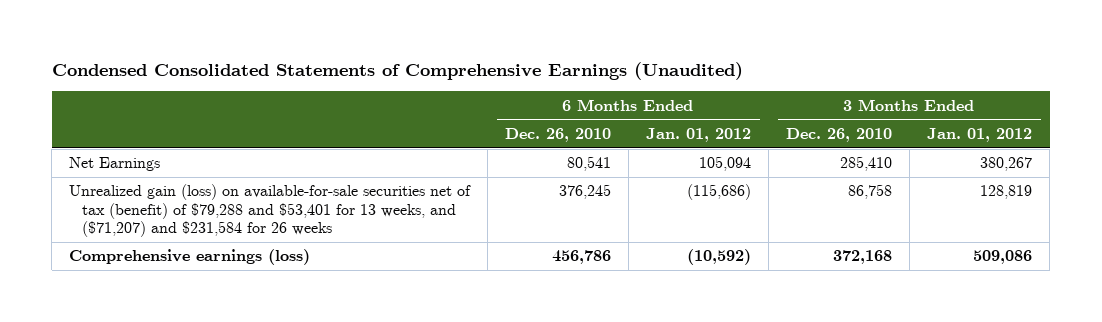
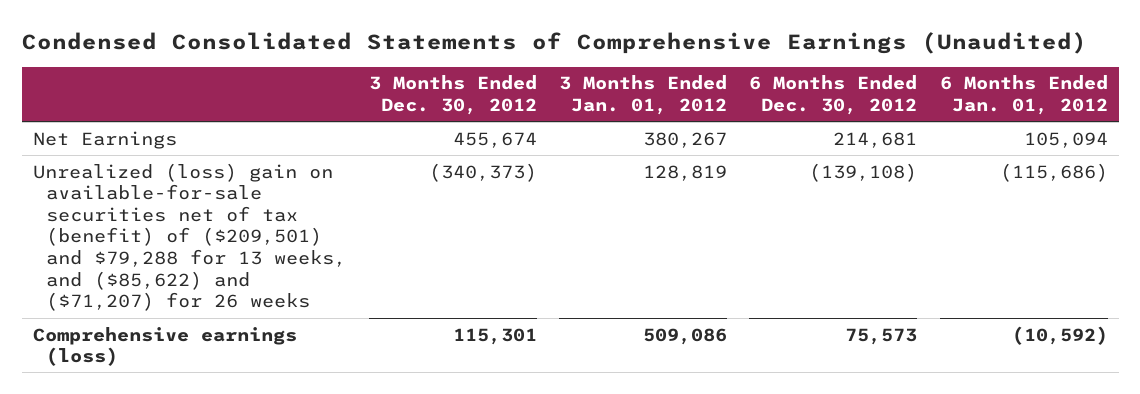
- | 6 Months Ended Dec. 26, 2010 | 6 Months Ended Jan. 01, 2012 | 3 Months Ended Dec. 26, 2010 | 3 Months Ended Jan. 01, 2012
+ | 3 Months Ended Dec. 30, 2012 | 3 Months Ended Jan. 01, 2012 | 6 Months Ended Dec. 30, 2012 | 6 Months Ended Jan. 01, 2012
- Unrealized gain (loss) on available-for-sale securities net of tax (benefit) of $79,288 and $53,401 for 13 weeks, and ($71,207) and $231,584 for 26 weeks | 376,245 | (115,686) | 86,758 | 128,819
+ Unrealized (loss) gain on available-for-sale securities net of tax (benefit) of ($209,501) and $79,288 for 13 weeks, and ($85,622) and ($71,207) for 26 weeks | (340,373) | 128,819 | (139,108) | (115,686)

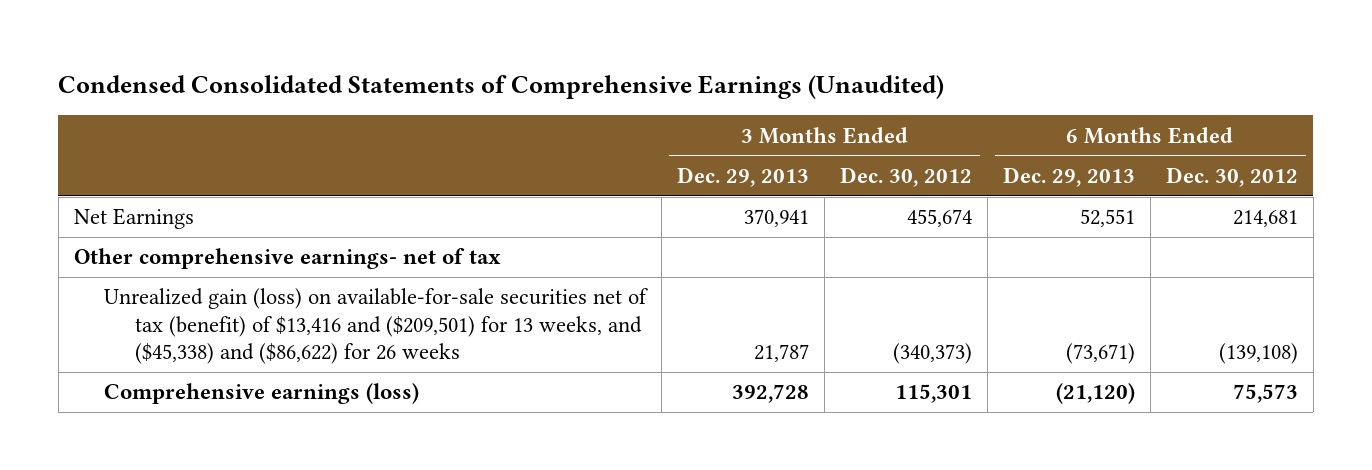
- | 3 Months Ended Dec. 30, 2012 | 3 Months Ended Jan. 01, 2012 | 6 Months Ended Dec. 30, 2012 | 6 Months Ended Jan. 01, 2012
+ | 3 Months Ended Dec. 29, 2013 | 3 Months Ended Dec. 30, 2012 | 6 Months Ended Dec. 29, 2013 | 6 Months Ended Dec. 30, 2012
- Unrealized (loss) gain on available-for-sale securities net of tax (benefit) of ($209,501) and $79,288 for 13 weeks, and ($85,622) and ($71,207) for 26 weeks | (340,373) | 128,819 | (139,108) | (115,686)
+ Other comprehensive earnings- net of tax
+ Unrealized gain (loss) on available-for-sale securities net of tax (benefit) of $13,416 and ($209,501) for 13 weeks, and ($45,338) and ($86,622) for 26 weeks | 21,787 | (340,373) | (73,671) | (139,108)

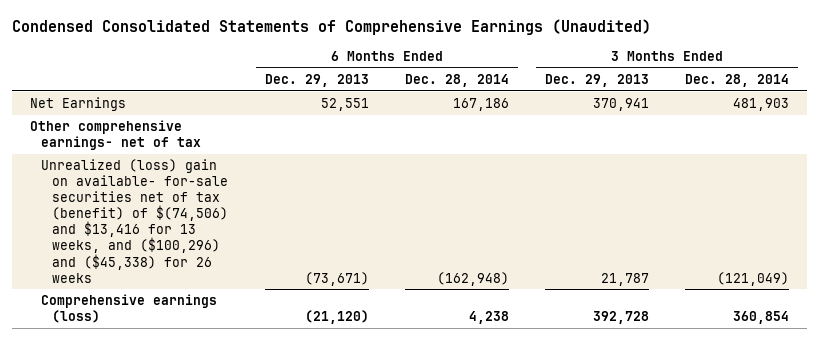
- | 3 Months Ended Dec. 29, 2013 | 3 Months Ended Dec. 30, 2012 | 6 Months Ended Dec. 29, 2013 | 6 Months Ended Dec. 30, 2012
+ | 6 Months Ended Dec. 29, 2013 | 6 Months Ended Dec. 28, 2014 | 3 Months Ended Dec. 29, 2013 | 3 Months Ended Dec. 28, 2014
- Unrealized gain (loss) on available-for-sale securities net of tax (benefit) of $13,416 and ($209,501) for 13 weeks, and ($45,338) and ($86,622) for 26 weeks | 21,787 | (340,373) | (73,671) | (139,108)
+ Unrealized (loss) gain on available- for-sale securities net of tax (benefit) of $(74,506) and $13,416 for 13 weeks, and ($100,296) and ($45,338) for 26 weeks | (73,671) | (162,948) | 21,787 | (121,049)

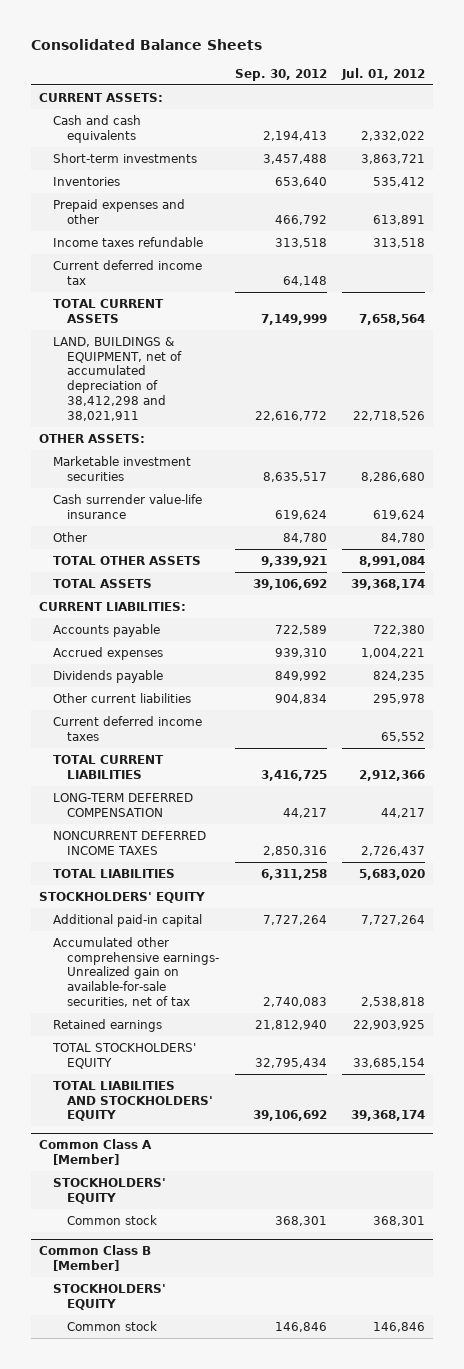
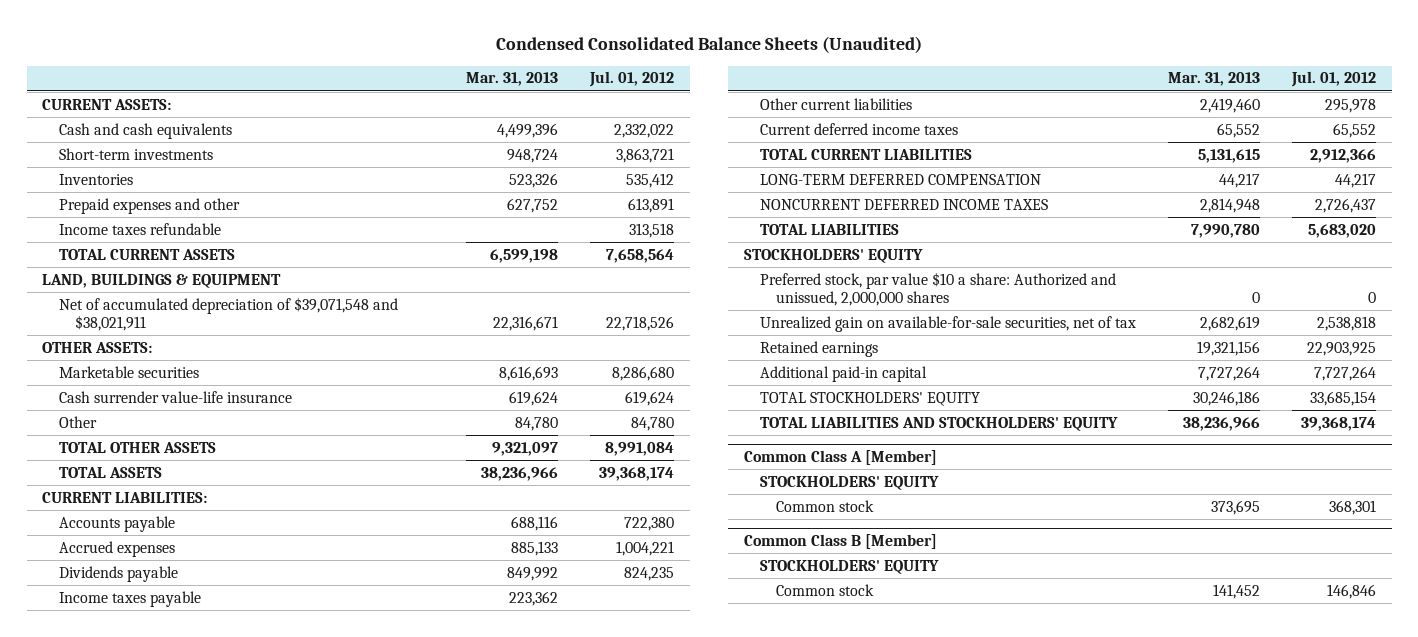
- Consolidated Balance Sheets
+ Condensed Consolidated Balance Sheets (Unaudited)
- | Sep. 30, 2012 | Jul. 01, 2012
+ | Mar. 31, 2013 | Jul. 01, 2012
- Current deferred income tax | 64,148 |
- LAND, BUILDINGS & EQUIPMENT, net of accumulated depreciation of 38,412,298 and 38,021,911 | 22,616,772 | 22,718,526
+ LAND, BUILDINGS & EQUIPMENT
+ Net of accumulated depreciation of $39,071,548 and $38,021,911 | 22,316,671 | 22,718,526
- Marketable investment securities | 8,635,517 | 8,286,680
+ Marketable securities | 8,616,693 | 8,286,680
+ Income taxes payable | 223,362 |
- Accumulated other comprehensive earnings- Unrealized gain on available-for-sale securities, net of tax | 2,740,083 | 2,538,818
+ Preferred stock, par value $10 a share: Authorized and unissued, 2,000,000 shares | 0 | 0
+ Unrealized gain on available-for-sale securities, net of tax | 2,682,619 | 2,538,818
moved down: Additional paid-in capital | 7,727,264 | 7,727,264

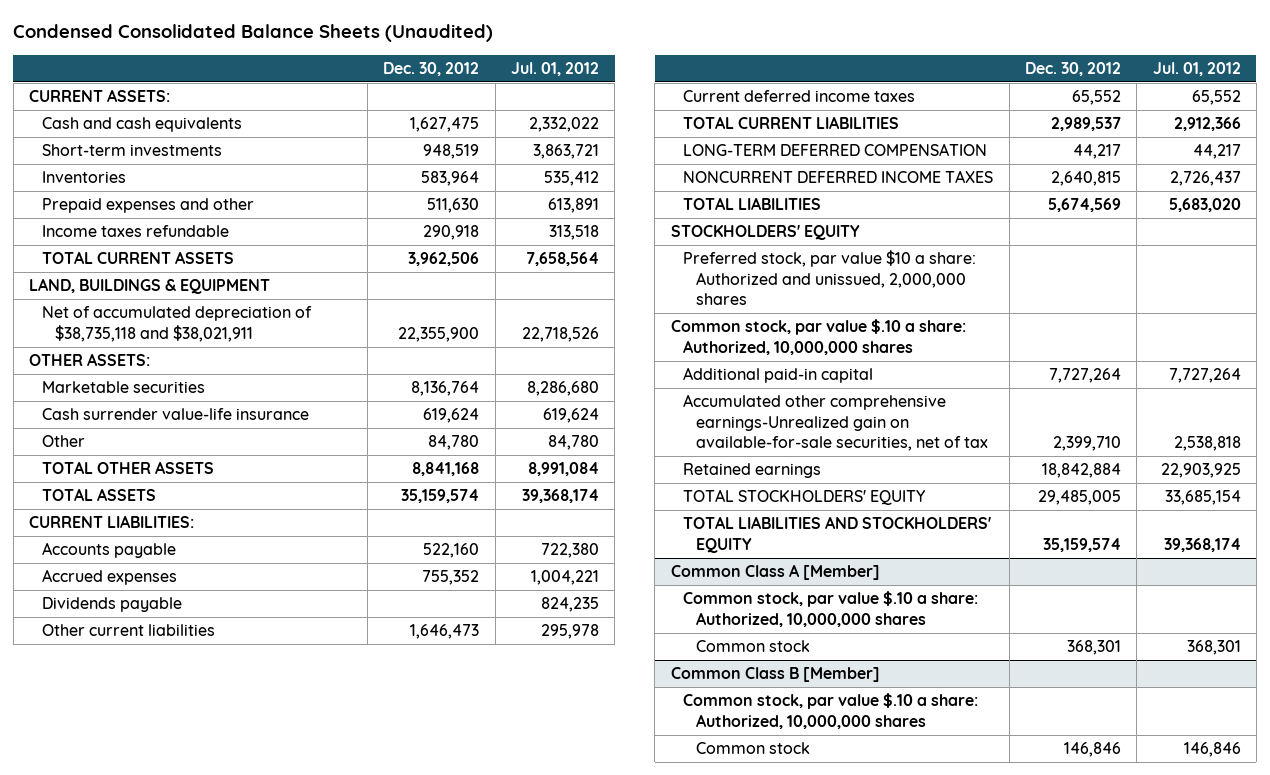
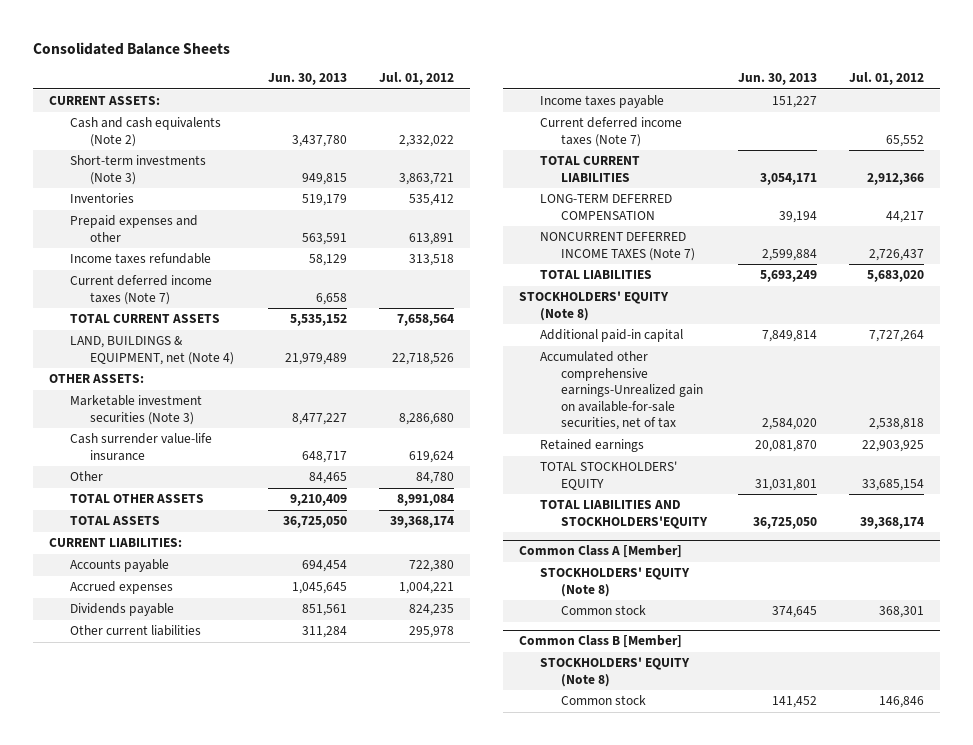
- Condensed Consolidated Balance Sheets (Unaudited)
+ Consolidated Balance Sheets
- | Dec. 30, 2012 | Jul. 01, 2012
+ | Jun. 30, 2013 | Jul. 01, 2012
- Cash and cash equivalents | 1,627,475 | 2,332,022
- Short-term investments | 948,519 | 3,863,721
+ Cash and cash equivalents (Note 2) | 3,437,780 | 2,332,022
+ Short-term investments (Note 3) | 949,815 | 3,863,721
+ Current deferred income taxes (Note 7) | 6,658 |
- LAND, BUILDINGS & EQUIPMENT
- Net of accumulated depreciation of $38,735,118 and $38,021,911 | 22,355,900 | 22,718,526
+ LAND, BUILDINGS & EQUIPMENT, net (Note 4) | 21,979,489 | 22,718,526
- Marketable securities | 8,136,764 | 8,286,680
+ Marketable investment securities (Note 3) | 8,477,227 | 8,286,680
- Current deferred income taxes | 65,552 | 65,552
+ Income taxes payable | 151,227 |
+ Current deferred income taxes (Note 7) | | 65,552
- NONCURRENT DEFERRED INCOME TAXES | 2,640,815 | 2,726,437
+ NONCURRENT DEFERRED INCOME TAXES (Note 7) | 2,599,884 | 2,726,437
- STOCKHOLDERS' EQUITY
- Preferred stock, par value $10 a share: Authorized and unissued, 2,000,000 shares
- Common stock, par value $.10 a share: Authorized, 10,000,000 shares
+ STOCKHOLDERS' EQUITY (Note 8)
- TOTAL LIABILITIES AND STOCKHOLDERS' EQUITY | 35,159,574 | 39,368,174
+ TOTAL LIABILITIES AND STOCKHOLDERS'EQUITY | 36,725,050 | 39,368,174
@ Common Class A [Member]
- Common stock, par value $.10 a share: Authorized, 10,000,000 shares
+ STOCKHOLDERS' EQUITY (Note 8)
@ Common Class B [Member]
- Common stock, par value $.10 a share: Authorized, 10,000,000 shares
+ STOCKHOLDERS' EQUITY (Note 8)

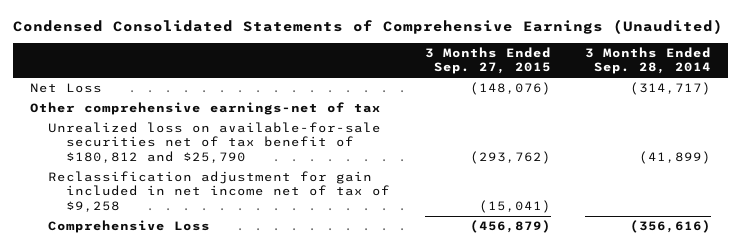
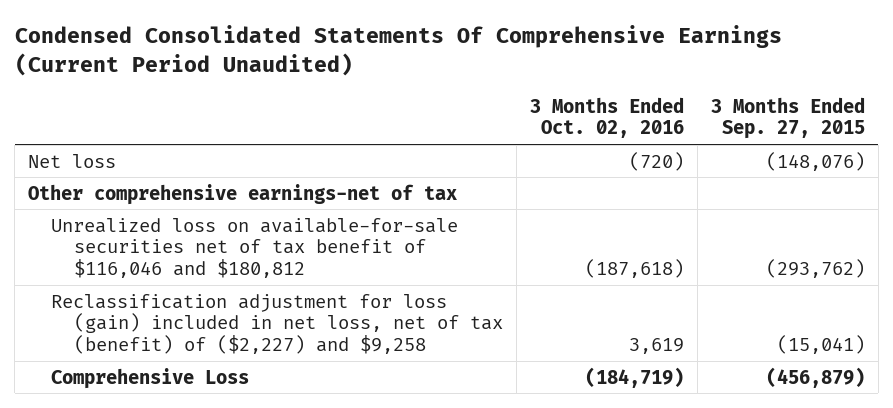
- Condensed Consolidated Statements of Comprehensive Earnings (Unaudited)
+ Condensed Consolidated Statements Of Comprehensive Earnings (Current Period Unaudited)
- | 3 Months Ended Sep. 27, 2015 | 3 Months Ended Sep. 28, 2014
+ | 3 Months Ended Oct. 02, 2016 | 3 Months Ended Sep. 27, 2015
- Net Loss | (148,076) | (314,717)
+ Net loss | (720) | (148,076)
- Unrealized loss on available-for-sale securities net of tax benefit of $180,812 and $25,790 | (293,762) | (41,899)
- Reclassification adjustment for gain included in net income net of tax of $9,258 | (15,041) |
+ Unrealized loss on available-for-sale securities net of tax benefit of $116,046 and $180,812 | (187,618) | (293,762)
+ Reclassification adjustment for loss (gain) included in net loss, net of tax (benefit) of ($2,227) and $9,258 | 3,619 | (15,041)

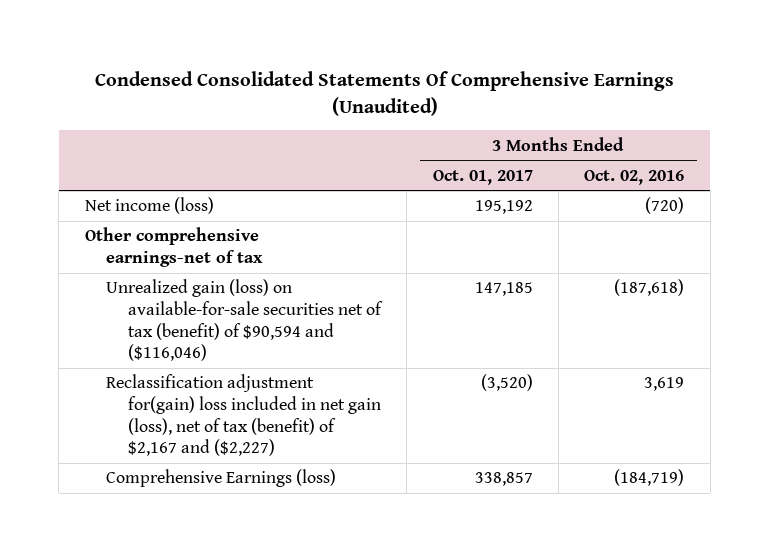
- Condensed Consolidated Statements Of Comprehensive Earnings (Current Period Unaudited)
+ Condensed Consolidated Statements Of Comprehensive Earnings (Unaudited)
- | 3 Months Ended Oct. 02, 2016 | 3 Months Ended Sep. 27, 2015
+ | 3 Months Ended Oct. 01, 2017 | 3 Months Ended Oct. 02, 2016
- Net loss | (720) | (148,076)
+ Net income (loss) | 195,192 | (720)
- Unrealized loss on available-for-sale securities net of tax benefit of $116,046 and $180,812 | (187,618) | (293,762)
- Reclassification adjustment for loss (gain) included in net loss, net of tax (benefit) of ($2,227) and $9,258 | 3,619 | (15,041)
- Comprehensive Loss | (184,719) | (456,879)
+ Unrealized gain (loss) on available-for-sale securities net of tax (benefit) of $90,594 and ($116,046) | 147,185 | (187,618)
+ Reclassification adjustment for(gain) loss included in net gain (loss), net of tax (benefit) of $2,167 and ($2,227) | (3,520) | 3,619
+ Comprehensive Earnings (loss) | 338,857 | (184,719)

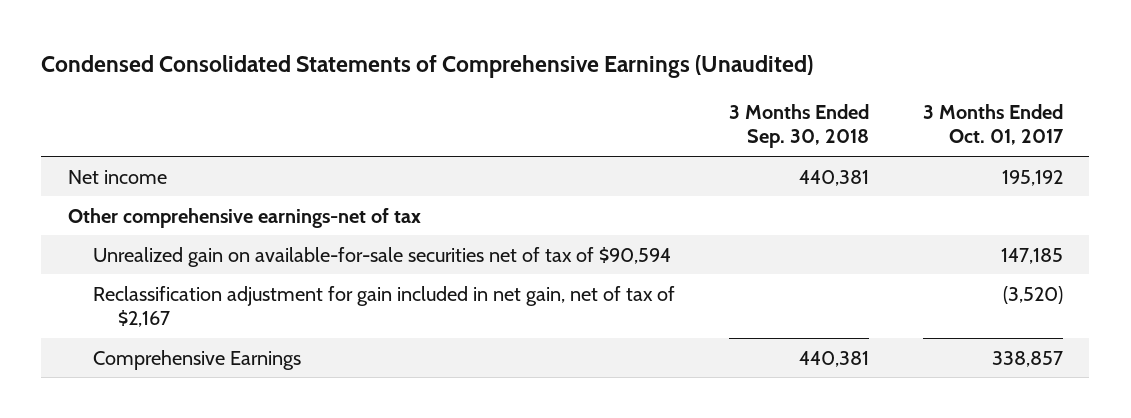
- Condensed Consolidated Statements Of Comprehensive Earnings (Unaudited)
+ Condensed Consolidated Statements of Comprehensive Earnings (Unaudited)
- | 3 Months Ended Oct. 01, 2017 | 3 Months Ended Oct. 02, 2016
+ | 3 Months Ended Sep. 30, 2018 | 3 Months Ended Oct. 01, 2017
- Net income (loss) | 195,192 | (720)
+ Net income | 440,381 | 195,192
- Unrealized gain (loss) on available-for-sale securities net of tax (benefit) of $90,594 and ($116,046) | 147,185 | (187,618)
- Reclassification adjustment for(gain) loss included in net gain (loss), net of tax (benefit) of $2,167 and ($2,227) | (3,520) | 3,619
- Comprehensive Earnings (loss) | 338,857 | (184,719)
+ Unrealized gain on available-for-sale securities net of tax of $90,594 | | 147,185
+ Reclassification adjustment for gain included in net gain, net of tax of $2,167 | | (3,520)
+ Comprehensive Earnings | 440,381 | 338,857

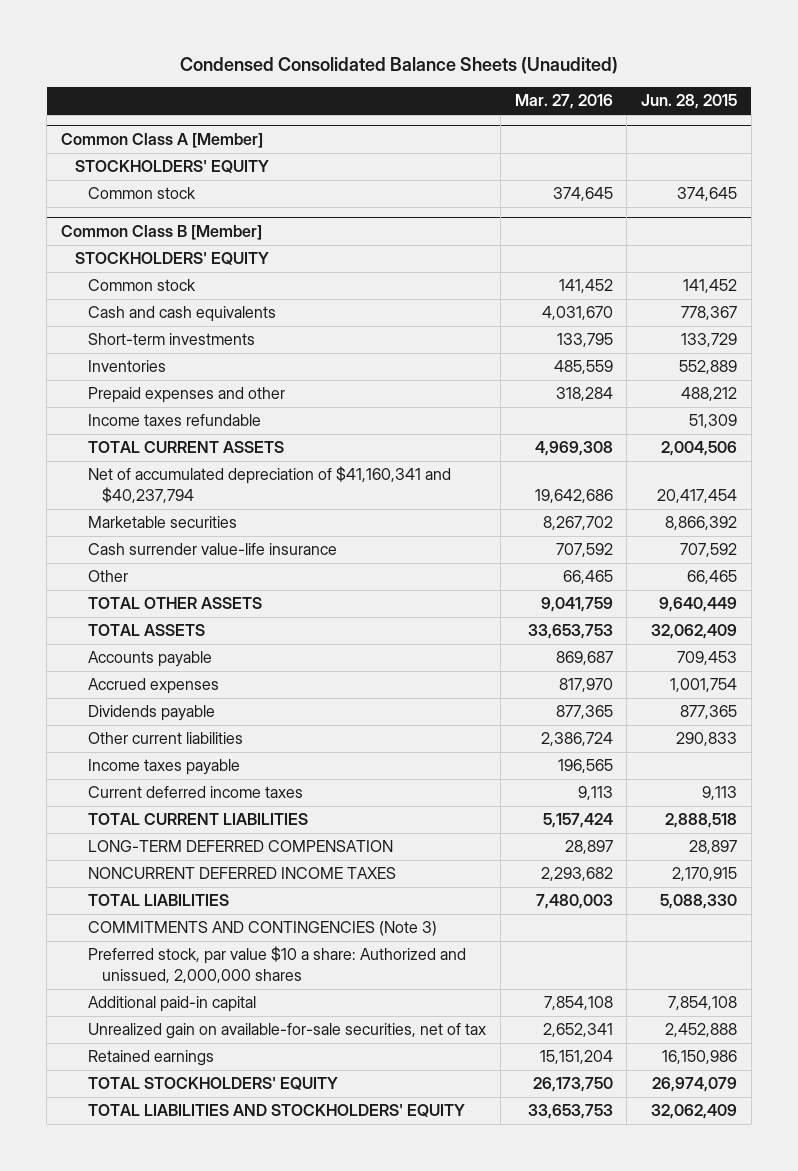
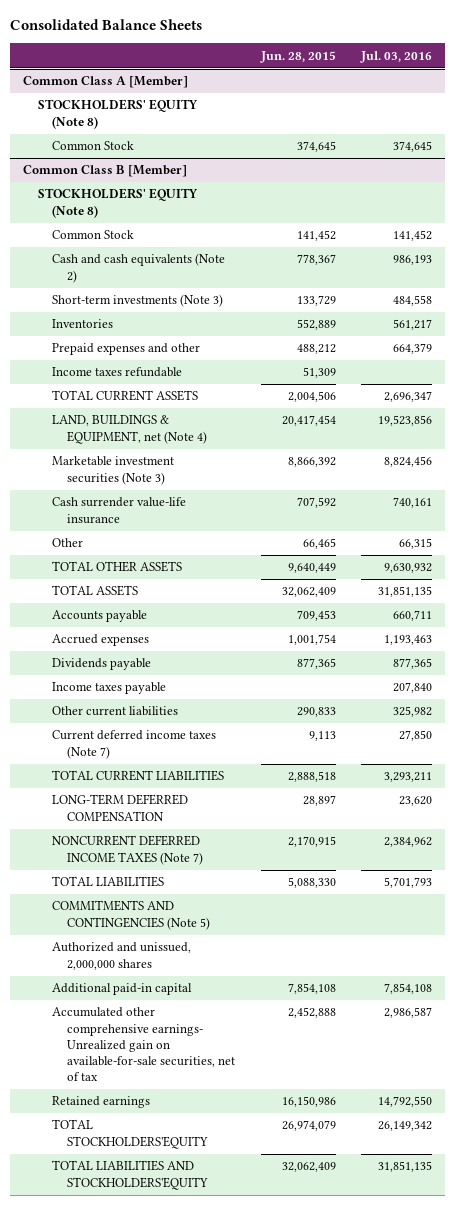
- Condensed Consolidated Balance Sheets (Unaudited)
+ Consolidated Balance Sheets
- | Mar. 27, 2016 | Jun. 28, 2015
+ | Jun. 28, 2015 | Jul. 03, 2016
@ Common Class A [Member]
- STOCKHOLDERS' EQUITY
- Common stock | 374,645 | 374,645
+ STOCKHOLDERS' EQUITY (Note 8)
+ Common Stock | 374,645 | 374,645
@ Common Class B [Member]
- STOCKHOLDERS' EQUITY
- Common stock | 141,452 | 141,452
- Cash and cash equivalents | 4,031,670 | 778,367
- Short-term investments | 133,795 | 133,729
+ STOCKHOLDERS' EQUITY (Note 8)
+ Common Stock | 141,452 | 141,452
+ Cash and cash equivalents (Note 2) | 778,367 | 986,193
+ Short-term investments (Note 3) | 133,729 | 484,558
- Net of accumulated depreciation of $41,160,341 and $40,237,794 | 19,642,686 | 20,417,454
- Marketable securities | 8,267,702 | 8,866,392
+ LAND, BUILDINGS & EQUIPMENT, net (Note 4) | 20,417,454 | 19,523,856
+ Marketable investment securities (Note 3) | 8,866,392 | 8,824,456
- Current deferred income taxes | 9,113 | 9,113
moved down: Other current liabilities | 290,833 | 325,982
+ Current deferred income taxes (Note 7) | 9,113 | 27,850
- NONCURRENT DEFERRED INCOME TAXES | 2,293,682 | 2,170,915
+ NONCURRENT DEFERRED INCOME TAXES (Note 7) | 2,170,915 | 2,384,962
- COMMITMENTS AND CONTINGENCIES (Note 3)
- Preferred stock, par value $10 a share: Authorized and unissued, 2,000,000 shares
+ COMMITMENTS AND CONTINGENCIES (Note 5)
+ Authorized and unissued, 2,000,000 shares
- Unrealized gain on available-for-sale securities, net of tax | 2,652,341 | 2,452,888
+ Accumulated other comprehensive earnings- Unrealized gain on available-for-sale securities, net of tax | 2,452,888 | 2,986,587
- TOTAL STOCKHOLDERS' EQUITY | 26,173,750 | 26,974,079
- TOTAL LIABILITIES AND STOCKHOLDERS' EQUITY | 33,653,753 | 32,062,409
+ TOTAL STOCKHOLDERS'EQUITY | 26,974,079 | 26,149,342
+ TOTAL LIABILITIES AND STOCKHOLDERS'EQUITY | 32,062,409 | 31,851,135

